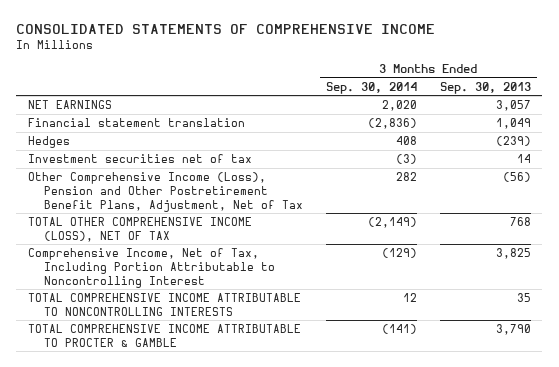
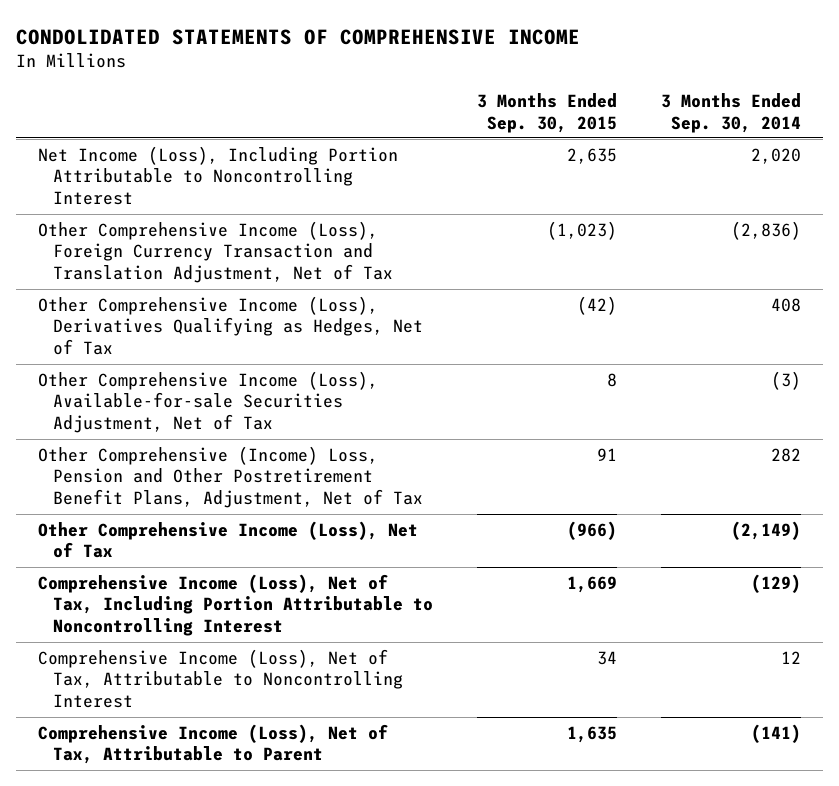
- CONSOLIDATED STATEMENTS OF COMPREHENSIVE INCOME
+ CONDOLIDATED STATEMENTS OF COMPREHENSIVE INCOME
- | 3 Months Ended Sep. 30, 2014 | 3 Months Ended Sep. 30, 2013
+ | 3 Months Ended Sep. 30, 2015 | 3 Months Ended Sep. 30, 2014
- NET EARNINGS | 2,020 | 3,057
- Financial statement translation | (2,836) | 1,049
- Hedges | 408 | (239)
- Investment securities net of tax | (3) | 14
- Other Comprehensive Income (Loss), Pension and Other Postretirement Benefit Plans, Adjustment, Net of Tax | 282 | (56)
- TOTAL OTHER COMPREHENSIVE INCOME (LOSS), NET OF TAX | (2,149) | 768
- Comprehensive Income, Net of Tax, Including Portion Attributable to Noncontrolling Interest | (129) | 3,825
- TOTAL COMPREHENSIVE INCOME ATTRIBUTABLE TO NONCONTROLLING INTERESTS | 12 | 35
- TOTAL COMPREHENSIVE INCOME ATTRIBUTABLE TO PROCTER & GAMBLE | (141) | 3,790
+ Net Income (Loss), Including Portion Attributable to Noncontrolling Interest | 2,635 | 2,020
+ Other Comprehensive Income (Loss), Foreign Currency Transaction and Translation Adjustment, Net of Tax | (1,023) | (2,836)
+ Other Comprehensive Income (Loss), Derivatives Qualifying as Hedges, Net of Tax | (42) | 408
+ Other Comprehensive Income (Loss), Available-for-sale Securities Adjustment, Net of Tax | 8 | (3)
+ Other Comprehensive (Income) Loss, Pension and Other Postretirement Benefit Plans, Adjustment, Net of Tax | 91 | 282
+ Other Comprehensive Income (Loss), Net of Tax | (966) | (2,149)
+ Comprehensive Income (Loss), Net of Tax, Including Portion Attributable to Noncontrolling Interest | 1,669 | (129)
+ Comprehensive Income (Loss), Net of Tax, Attributable to Noncontrolling Interest | 34 | 12
+ Comprehensive Income (Loss), Net of Tax, Attributable to Parent | 1,635 | (141)

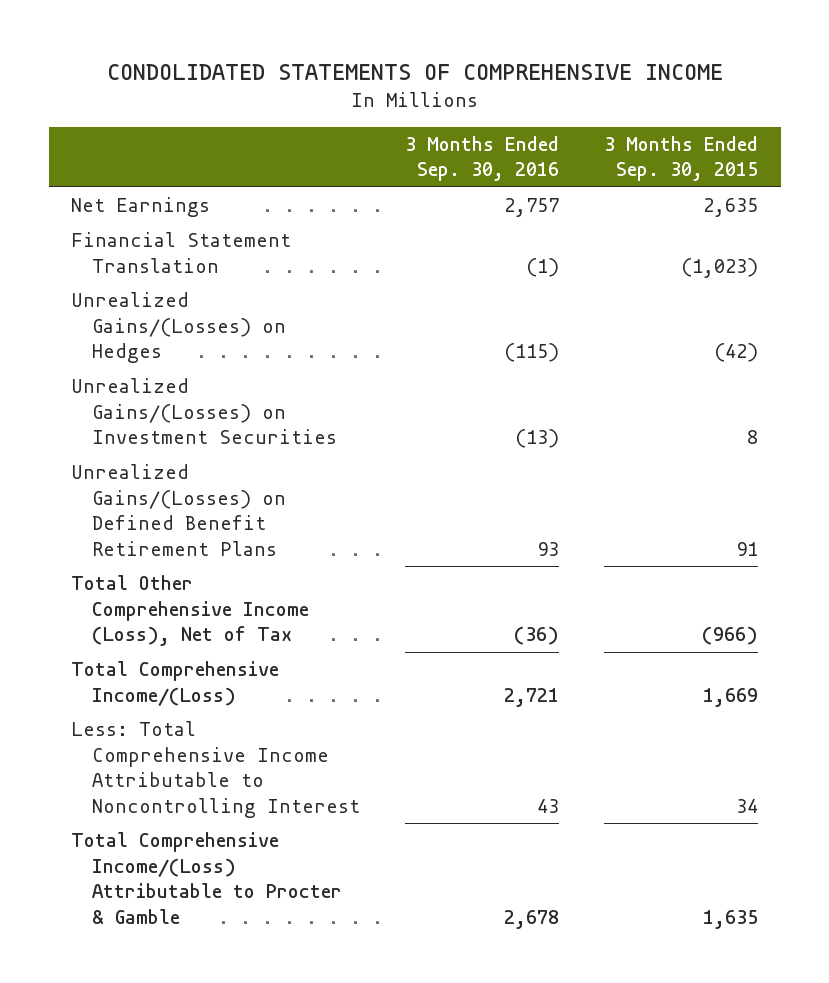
- | 3 Months Ended Sep. 30, 2015 | 3 Months Ended Sep. 30, 2014
+ | 3 Months Ended Sep. 30, 2016 | 3 Months Ended Sep. 30, 2015
- Net Income (Loss), Including Portion Attributable to Noncontrolling Interest | 2,635 | 2,020
- Other Comprehensive Income (Loss), Foreign Currency Transaction and Translation Adjustment, Net of Tax | (1,023) | (2,836)
- Other Comprehensive Income (Loss), Derivatives Qualifying as Hedges, Net of Tax | (42) | 408
- Other Comprehensive Income (Loss), Available-for-sale Securities Adjustment, Net of Tax | 8 | (3)
- Other Comprehensive (Income) Loss, Pension and Other Postretirement Benefit Plans, Adjustment, Net of Tax | 91 | 282
- Other Comprehensive Income (Loss), Net of Tax | (966) | (2,149)
- Comprehensive Income (Loss), Net of Tax, Including Portion Attributable to Noncontrolling Interest | 1,669 | (129)
- Comprehensive Income (Loss), Net of Tax, Attributable to Noncontrolling Interest | 34 | 12
- Comprehensive Income (Loss), Net of Tax, Attributable to Parent | 1,635 | (141)
+ Net Earnings | 2,757 | 2,635
+ Financial Statement Translation | (1) | (1,023)
+ Unrealized Gains/(Losses) on Hedges | (115) | (42)
+ Unrealized Gains/(Losses) on Investment Securities | (13) | 8
+ Unrealized Gains/(Losses) on Defined Benefit Retirement Plans | 93 | 91
+ Total Other Comprehensive Income (Loss), Net of Tax | (36) | (966)
+ Total Comprehensive Income/(Loss) | 2,721 | 1,669
+ Less: Total Comprehensive Income Attributable to Noncontrolling Interest | 43 | 34
+ Total Comprehensive Income/(Loss) Attributable to Procter & Gamble | 2,678 | 1,635

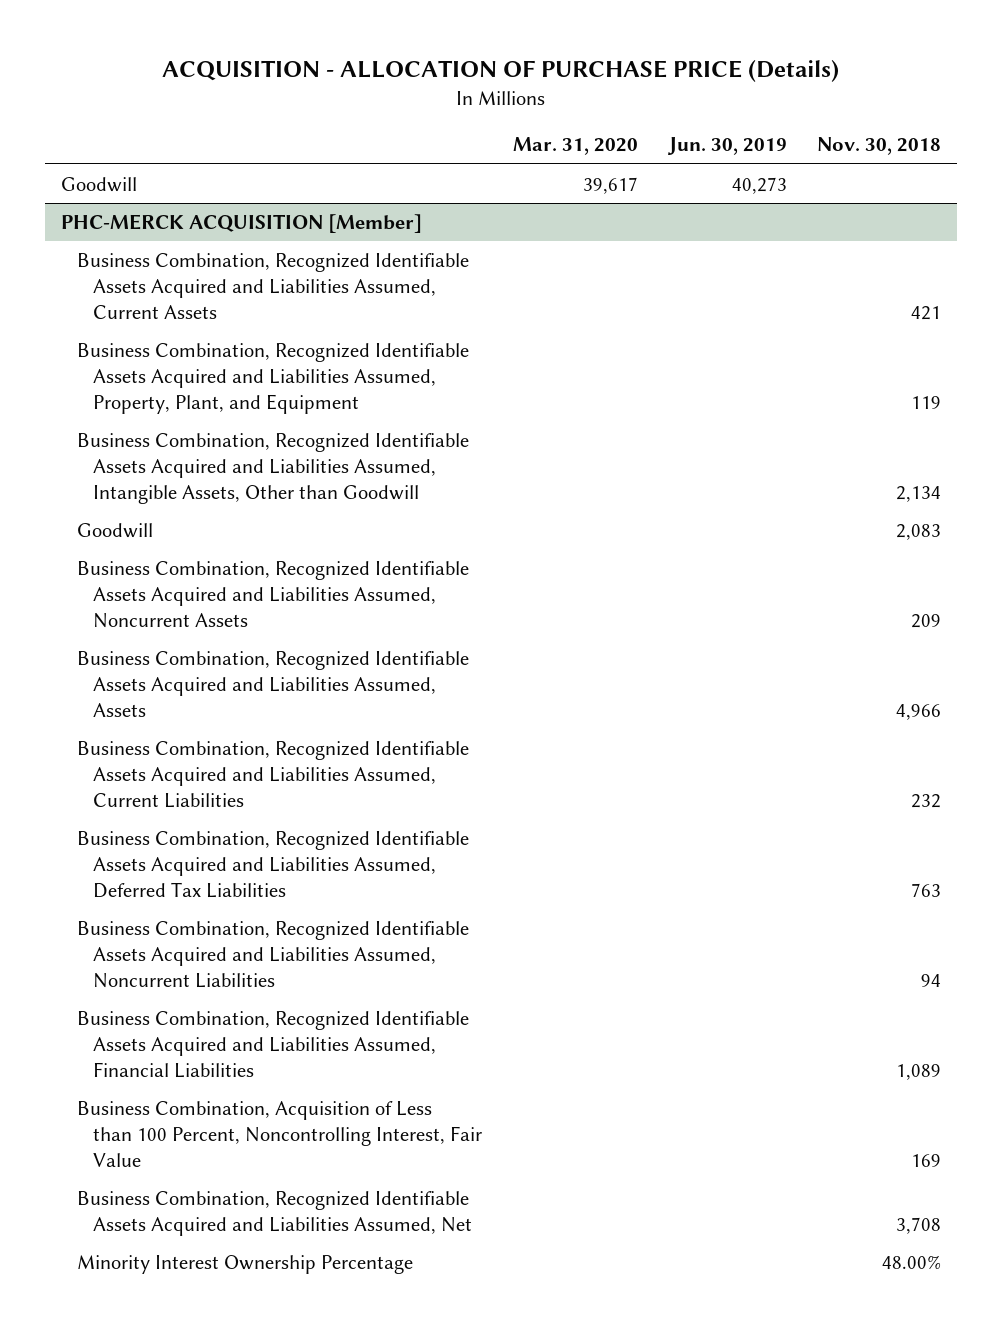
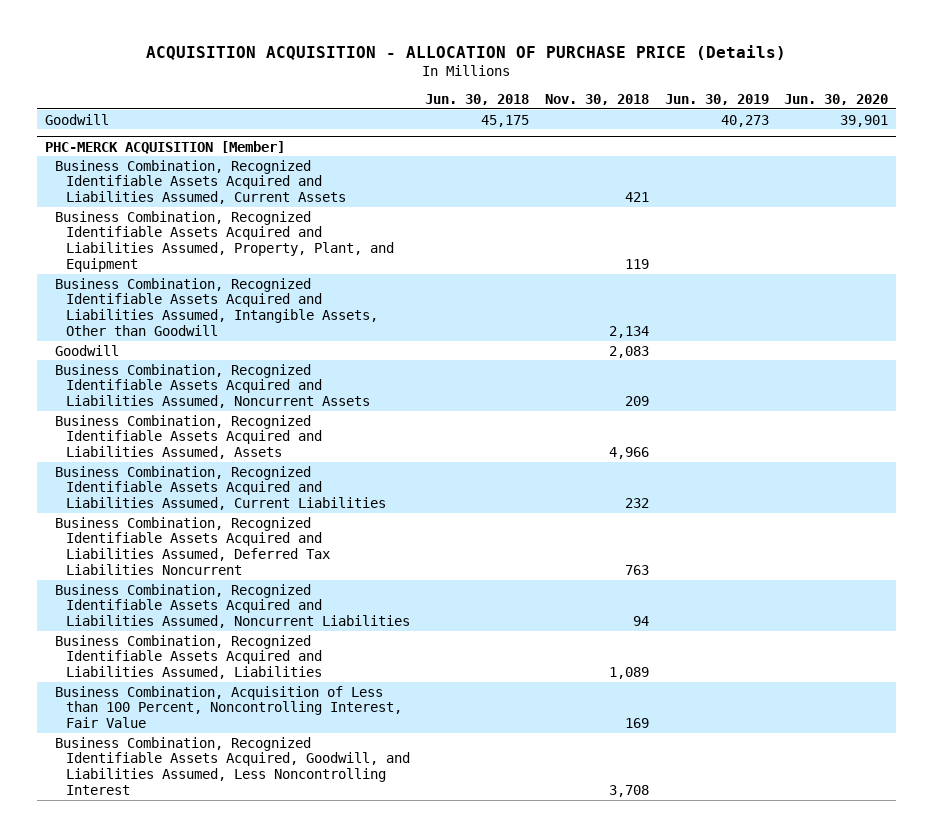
- ACQUISITION - ALLOCATION OF PURCHASE PRICE (Details)
+ ACQUISITION ACQUISITION - ALLOCATION OF PURCHASE PRICE (Details)
- | Mar. 31, 2020 | Jun. 30, 2019 | Nov. 30, 2018
+ | Jun. 30, 2018 | Nov. 30, 2018 | Jun. 30, 2019 | Jun. 30, 2020
@ PHC-MERCK ACQUISITION [Member]
- Business Combination, Recognized Identifiable Assets Acquired and Liabilities Assumed, Deferred Tax Liabilities | | | 763
+ Business Combination, Recognized Identifiable Assets Acquired and Liabilities Assumed, Deferred Tax Liabilities Noncurrent | | 763 | |
- Business Combination, Recognized Identifiable Assets Acquired and Liabilities Assumed, Financial Liabilities | | | 1,089
+ Business Combination, Recognized Identifiable Assets Acquired and Liabilities Assumed, Liabilities | | 1,089 | |
- Business Combination, Recognized Identifiable Assets Acquired and Liabilities Assumed, Net | | | 3,708
- Minority Interest Ownership Percentage | | | 48.00%
+ Business Combination, Recognized Identifiable Assets Acquired, Goodwill, and Liabilities Assumed, Less Noncontrolling Interest | | 3,708 | |

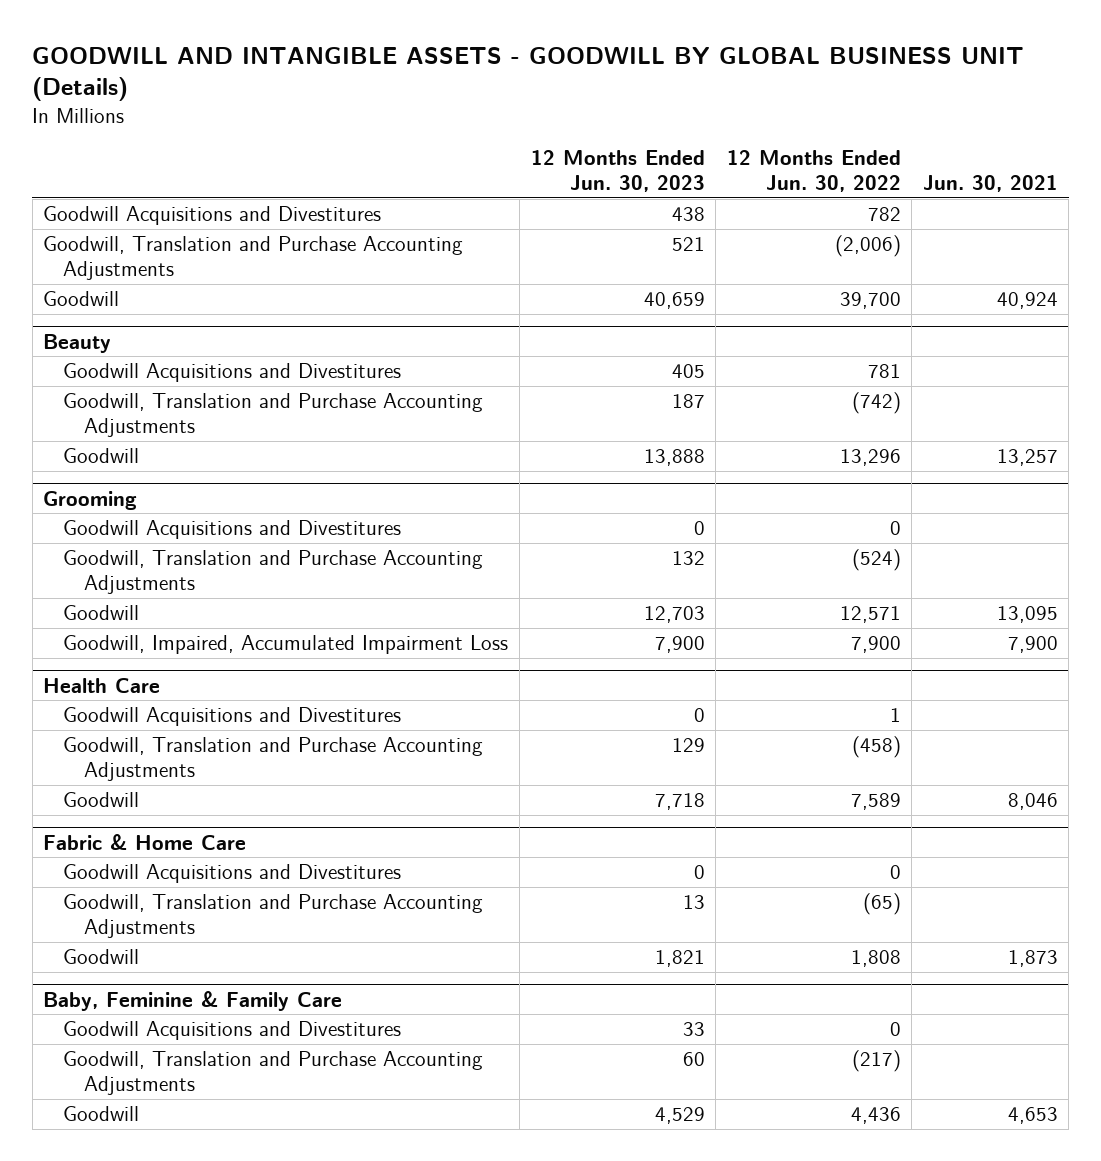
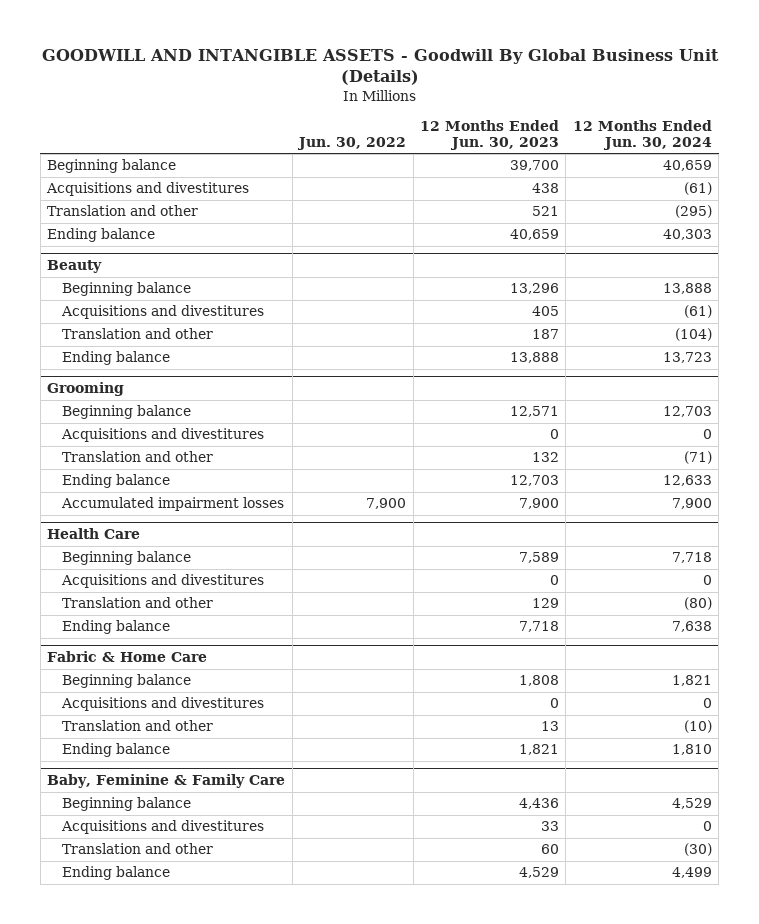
- GOODWILL AND INTANGIBLE ASSETS - GOODWILL BY GLOBAL BUSINESS UNIT (Details)
+ GOODWILL AND INTANGIBLE ASSETS - Goodwill By Global Business Unit (Details)
- | 12 Months Ended Jun. 30, 2023 | 12 Months Ended Jun. 30, 2022 | Jun. 30, 2021
+ | Jun. 30, 2022 | 12 Months Ended Jun. 30, 2023 | 12 Months Ended Jun. 30, 2024
- Goodwill Acquisitions and Divestitures | 438 | 782 |
- Goodwill, Translation and Purchase Accounting Adjustments | 521 | (2,006) |
- Goodwill | 40,659 | 39,700 | 40,924
+ Beginning balance | | 39,700 | 40,659
+ Acquisitions and divestitures | | 438 | (61)
+ Translation and other | | 521 | (295)
+ Ending balance | | 40,659 | 40,303
@ Beauty
- Goodwill Acquisitions and Divestitures | 405 | 781 |
- Goodwill, Translation and Purchase Accounting Adjustments | 187 | (742) |
- Goodwill | 13,888 | 13,296 | 13,257
+ Beginning balance | | 13,296 | 13,888
+ Acquisitions and divestitures | | 405 | (61)
+ Translation and other | | 187 | (104)
+ Ending balance | | 13,888 | 13,723
@ Grooming
- Goodwill Acquisitions and Divestitures | 0 | 0 |
- Goodwill, Translation and Purchase Accounting Adjustments | 132 | (524) |
- Goodwill | 12,703 | 12,571 | 13,095
- Goodwill, Impaired, Accumulated Impairment Loss | 7,900 | 7,900 | 7,900
+ Beginning balance | | 12,571 | 12,703
+ Acquisitions and divestitures | | 0 | 0
+ Translation and other | | 132 | (71)
+ Ending balance | | 12,703 | 12,633
+ Accumulated impairment losses | 7,900 | 7,900 | 7,900
@ Health Care
- Goodwill Acquisitions and Divestitures | 0 | 1 |
- Goodwill, Translation and Purchase Accounting Adjustments | 129 | (458) |
- Goodwill | 7,718 | 7,589 | 8,046
+ Beginning balance | | 7,589 | 7,718
+ Acquisitions and divestitures | | 0 | 0
+ Translation and other | | 129 | (80)
+ Ending balance | | 7,718 | 7,638
@ Fabric & Home Care
- Goodwill Acquisitions and Divestitures | 0 | 0 |
- Goodwill, Translation and Purchase Accounting Adjustments | 13 | (65) |
- Goodwill | 1,821 | 1,808 | 1,873
+ Beginning balance | | 1,808 | 1,821
+ Acquisitions and divestitures | | 0 | 0
+ Translation and other | | 13 | (10)
+ Ending balance | | 1,821 | 1,810
@ Baby, Feminine & Family Care
- Goodwill Acquisitions and Divestitures | 33 | 0 |
- Goodwill, Translation and Purchase Accounting Adjustments | 60 | (217) |
- Goodwill | 4,529 | 4,436 | 4,653
+ Beginning balance | | 4,436 | 4,529
+ Acquisitions and divestitures | | 33 | 0
+ Translation and other | | 60 | (30)
+ Ending balance | | 4,529 | 4,499

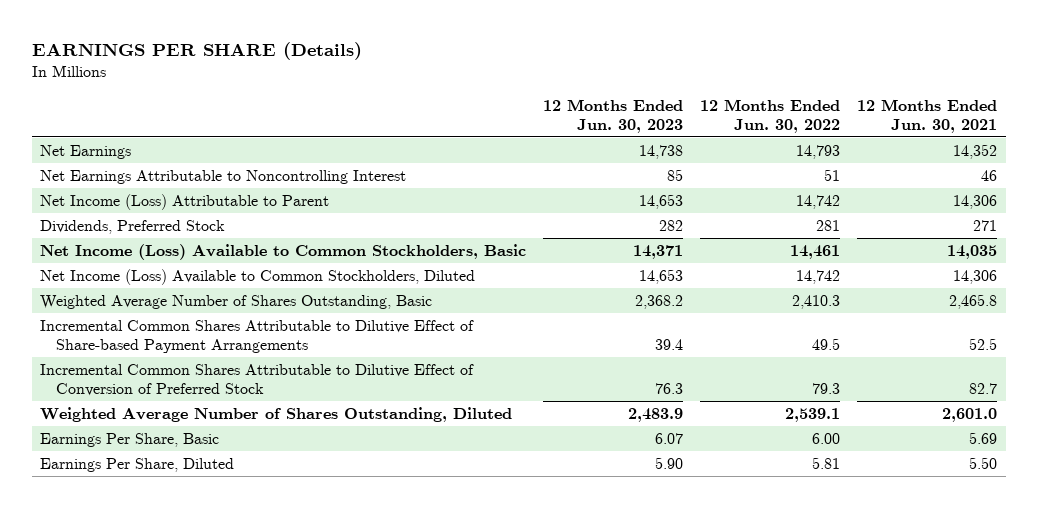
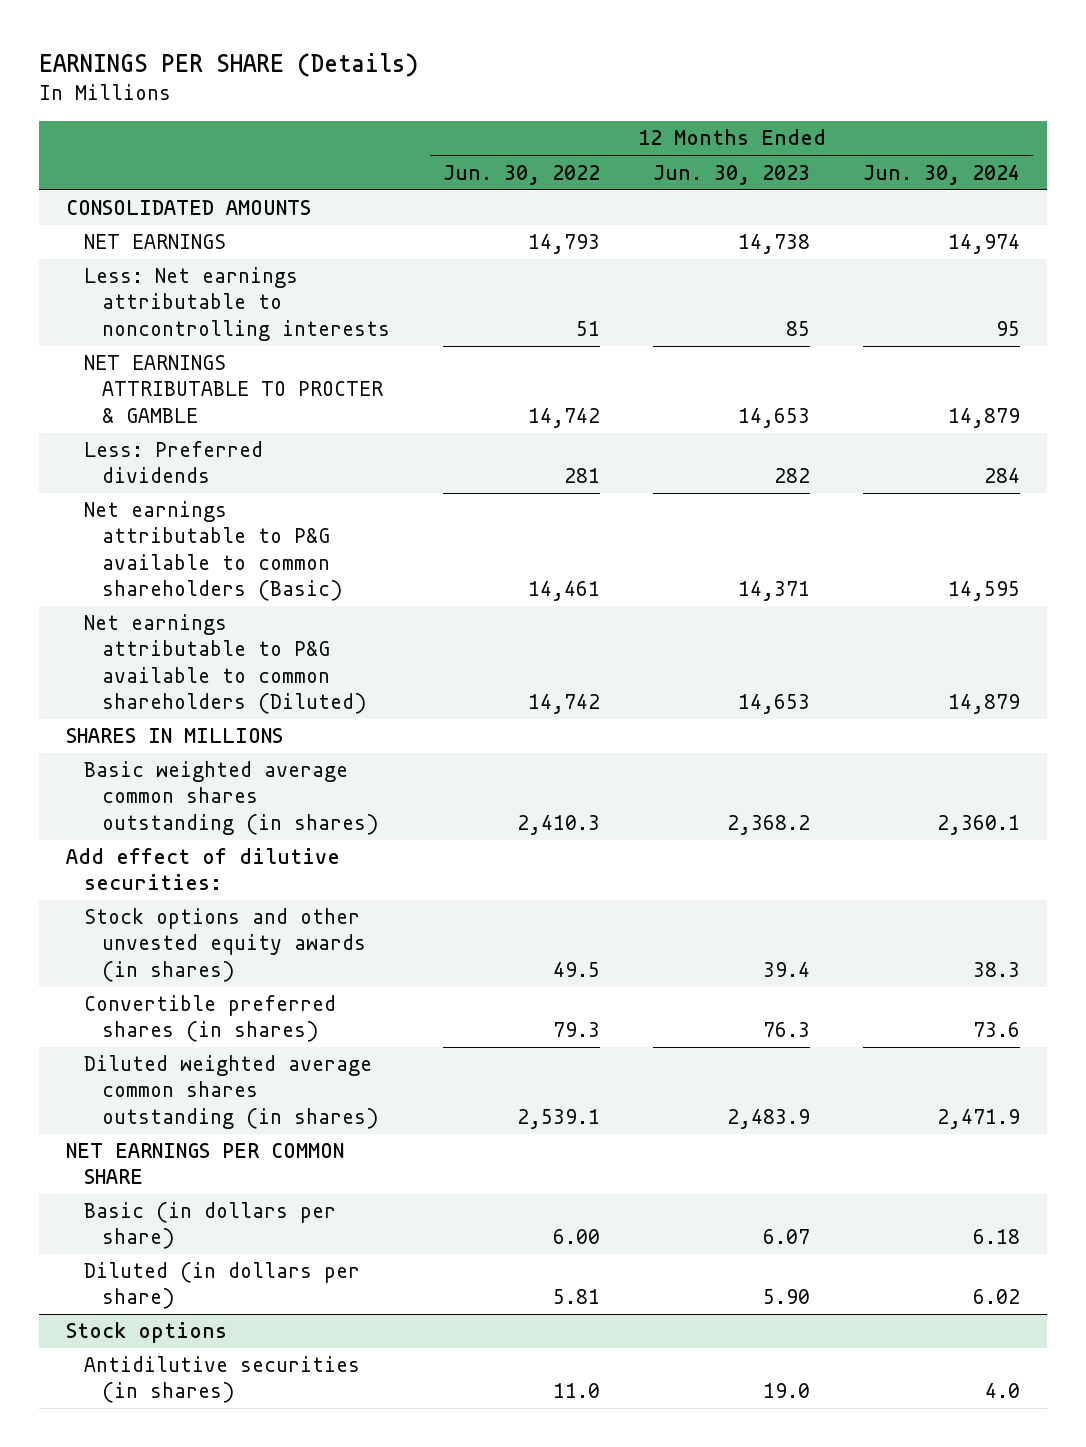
- | 12 Months Ended Jun. 30, 2023 | 12 Months Ended Jun. 30, 2022 | 12 Months Ended Jun. 30, 2021
+ | 12 Months Ended Jun. 30, 2022 | 12 Months Ended Jun. 30, 2023 | 12 Months Ended Jun. 30, 2024
- Net Earnings | 14,738 | 14,793 | 14,352
- Net Earnings Attributable to Noncontrolling Interest | 85 | 51 | 46
- Net Income (Loss) Attributable to Parent | 14,653 | 14,742 | 14,306
- Dividends, Preferred Stock | 282 | 281 | 271
- Net Income (Loss) Available to Common Stockholders, Basic | 14,371 | 14,461 | 14,035
- Net Income (Loss) Available to Common Stockholders, Diluted | 14,653 | 14,742 | 14,306
- Weighted Average Number of Shares Outstanding, Basic | 2,368.2 | 2,410.3 | 2,465.8
- Incremental Common Shares Attributable to Dilutive Effect of Share-based Payment Arrangements | 39.4 | 49.5 | 52.5
- Incremental Common Shares Attributable to Dilutive Effect of Conversion of Preferred Stock | 76.3 | 79.3 | 82.7
- Weighted Average Number of Shares Outstanding, Diluted | 2,483.9 | 2,539.1 | 2,601.0
- Earnings Per Share, Basic | 6.07 | 6.00 | 5.69
- Earnings Per Share, Diluted | 5.90 | 5.81 | 5.50
+ CONSOLIDATED AMOUNTS
+ NET EARNINGS | 14,793 | 14,738 | 14,974
+ Less: Net earnings attributable to noncontrolling interests | 51 | 85 | 95
+ NET EARNINGS ATTRIBUTABLE TO PROCTER & GAMBLE | 14,742 | 14,653 | 14,879
+ Less: Preferred dividends | 281 | 282 | 284
+ Net earnings attributable to P&G available to common shareholders (Basic) | 14,461 | 14,371 | 14,595
+ Net earnings attributable to P&G available to common shareholders (Diluted) | 14,742 | 14,653 | 14,879
+ SHARES IN MILLIONS
+ Basic weighted average common shares outstanding (in shares) | 2,410.3 | 2,368.2 | 2,360.1
+ Add effect of dilutive securities:
+ Stock options and other unvested equity awards (in shares) | 49.5 | 39.4 | 38.3
+ Convertible preferred shares (in shares) | 79.3 | 76.3 | 73.6
+ Diluted weighted average common shares outstanding (in shares) | 2,539.1 | 2,483.9 | 2,471.9
+ NET EARNINGS PER COMMON SHARE
+ Basic (in dollars per share) | 6.00 | 6.07 | 6.18
+ Diluted (in dollars per share) | 5.81 | 5.90 | 6.02
+ Stock options
+ Antidilutive securities (in shares) | 11.0 | 19.0 | 4.0

